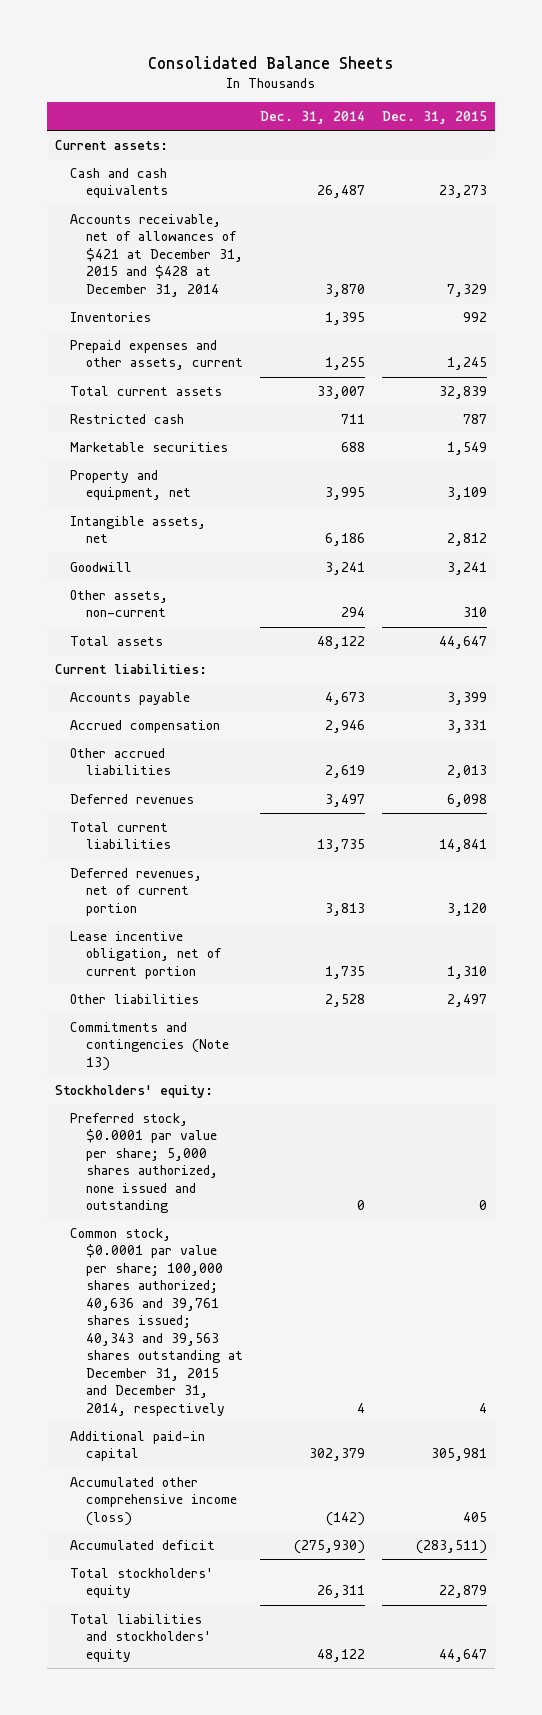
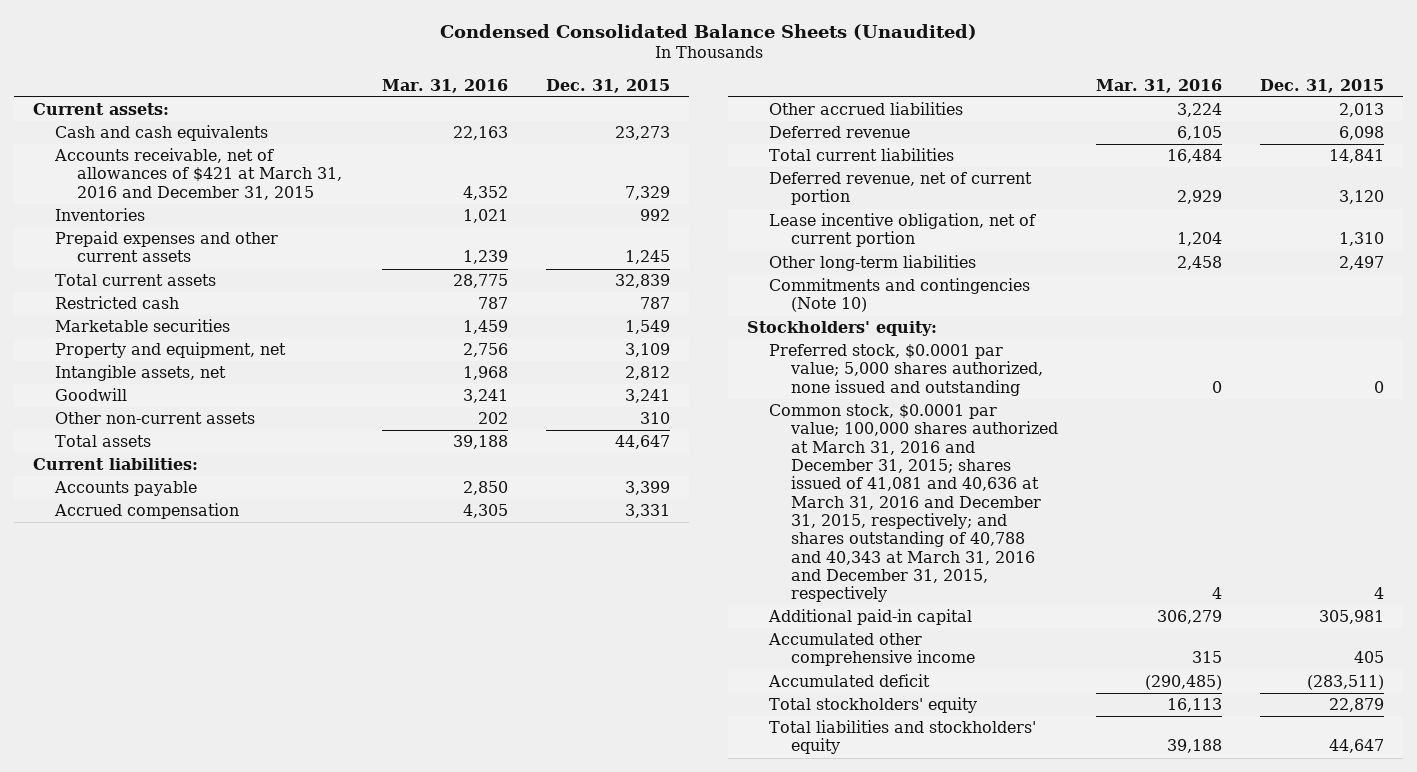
- Consolidated Balance Sheets
+ Condensed Consolidated Balance Sheets (Unaudited)
- | Dec. 31, 2014 | Dec. 31, 2015
+ | Mar. 31, 2016 | Dec. 31, 2015
- Accounts receivable, net of allowances of $421 at December 31, 2015 and $428 at December 31, 2014 | 3,870 | 7,329
+ Accounts receivable, net of allowances of $421 at March 31, 2016 and December 31, 2015 | 4,352 | 7,329
- Prepaid expenses and other assets, current | 1,255 | 1,245
+ Prepaid expenses and other current assets | 1,239 | 1,245
- Other assets, non-current | 294 | 310
+ Other non-current assets | 202 | 310
- Deferred revenues | 3,497 | 6,098
+ Deferred revenue | 6,105 | 6,098
- Deferred revenues, net of current portion | 3,813 | 3,120
+ Deferred revenue, net of current portion | 2,929 | 3,120
- Other liabilities | 2,528 | 2,497
- Commitments and contingencies (Note 13)
+ Other long-term liabilities | 2,458 | 2,497
+ Commitments and contingencies (Note 10)
- Preferred stock, $0.0001 par value per share; 5,000 shares authorized, none issued and outstanding | 0 | 0
- Common stock, $0.0001 par value per share; 100,000 shares authorized; 40,636 and 39,761 shares issued; 40,343 and 39,563 shares outstanding at December 31, 2015 and December 31, 2014, respectively | 4 | 4
+ Preferred stock, $0.0001 par value; 5,000 shares authorized, none issued and outstanding | 0 | 0
+ Common stock, $0.0001 par value; 100,000 shares authorized at March 31, 2016 and December 31, 2015; shares issued of 41,081 and 40,636 at March 31, 2016 and December 31, 2015, respectively; and shares outstanding of 40,788 and 40,343 at March 31, 2016 and December 31, 2015, respectively | 4 | 4
- Accumulated other comprehensive income (loss) | (142) | 405
+ Accumulated other comprehensive income | 315 | 405

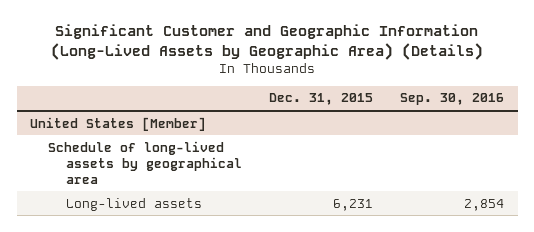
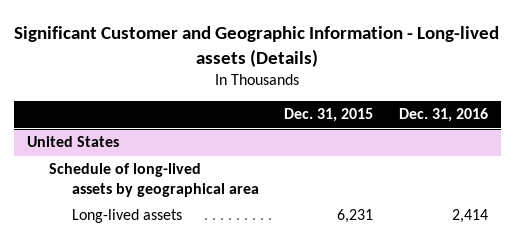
- Significant Customer and Geographic Information (Long-Lived Assets by Geographic Area) (Details)
+ Significant Customer and Geographic Information - Long-lived assets (Details)
- | Dec. 31, 2015 | Sep. 30, 2016
+ | Dec. 31, 2015 | Dec. 31, 2016
- United States [Member]
+ United States

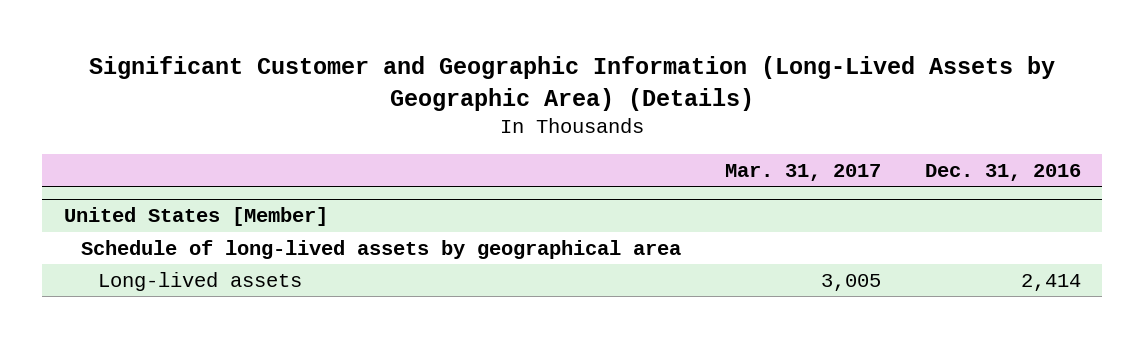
- Significant Customer and Geographic Information - Long-lived assets (Details)
+ Significant Customer and Geographic Information (Long-Lived Assets by Geographic Area) (Details)
- | Dec. 31, 2015 | Dec. 31, 2016
+ | Mar. 31, 2017 | Dec. 31, 2016
- United States
+ United States [Member]

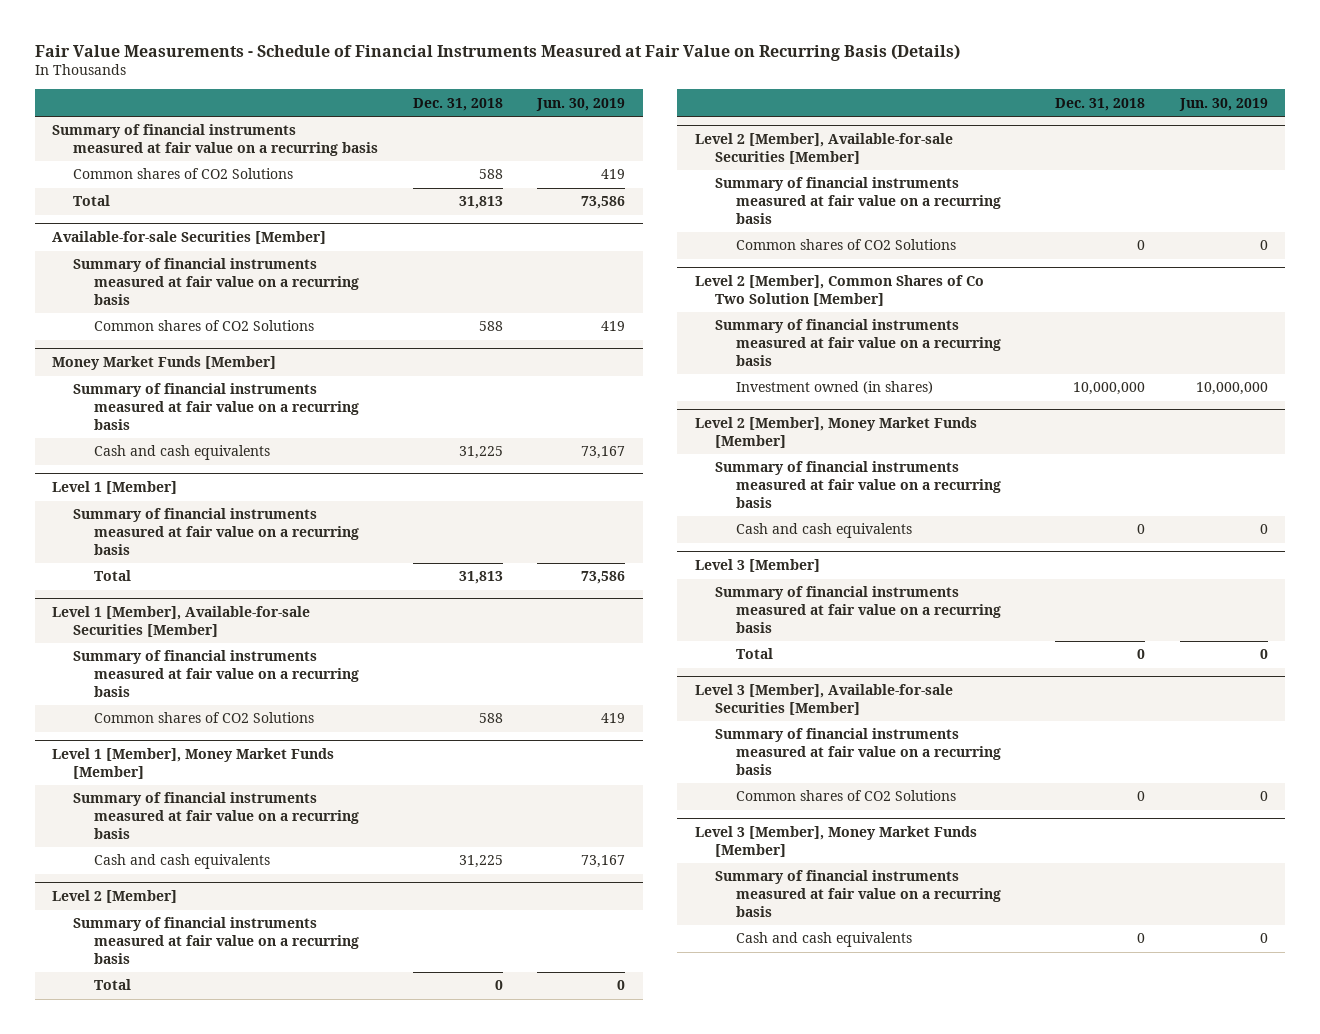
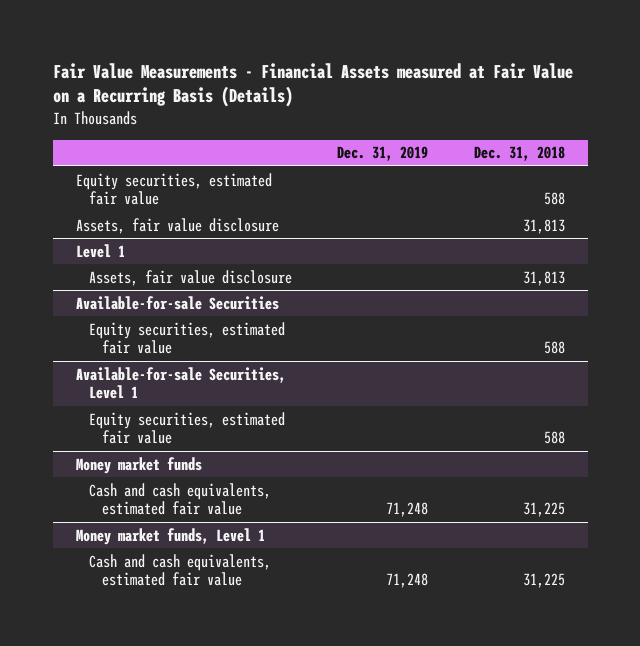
- Fair Value Measurements - Schedule of Financial Instruments Measured at Fair Value on Recurring Basis (Details)
+ Fair Value Measurements - Financial Assets measured at Fair Value on a Recurring Basis (Details)
- | Dec. 31, 2018 | Jun. 30, 2019
+ | Dec. 31, 2019 | Dec. 31, 2018
- Summary of financial instruments measured at fair value on a recurring basis
- Common shares of CO2 Solutions | 588 | 419
- Total | 31,813 | 73,586
- Available-for-sale Securities [Member]
- Summary of financial instruments measured at fair value on a recurring basis
- Common shares of CO2 Solutions | 588 | 419
- Money Market Funds [Member]
- Summary of financial instruments measured at fair value on a recurring basis
- Cash and cash equivalents | 31,225 | 73,167
- Level 1 [Member]
- Summary of financial instruments measured at fair value on a recurring basis
- Total | 31,813 | 73,586
- Level 1 [Member], Available-for-sale Securities [Member]
- Summary of financial instruments measured at fair value on a recurring basis
- Common shares of CO2 Solutions | 588 | 419
- Level 1 [Member], Money Market Funds [Member]
- Summary of financial instruments measured at fair value on a recurring basis
- Cash and cash equivalents | 31,225 | 73,167
- Level 2 [Member]
- Summary of financial instruments measured at fair value on a recurring basis
- Total | 0 | 0
- Level 2 [Member], Available-for-sale Securities [Member]
- Summary of financial instruments measured at fair value on a recurring basis
- Common shares of CO2 Solutions | 0 | 0
- Level 2 [Member], Common Shares of Co Two Solution [Member]
- Summary of financial instruments measured at fair value on a recurring basis
- Investment owned (in shares) | 10,000,000 | 10,000,000
- Level 2 [Member], Money Market Funds [Member]
- Summary of financial instruments measured at fair value on a recurring basis
- Cash and cash equivalents | 0 | 0
- Level 3 [Member]
- Summary of financial instruments measured at fair value on a recurring basis
- Total | 0 | 0
- Level 3 [Member], Available-for-sale Securities [Member]
- Summary of financial instruments measured at fair value on a recurring basis
- Common shares of CO2 Solutions | 0 | 0
- Level 3 [Member], Money Market Funds [Member]
- Summary of financial instruments measured at fair value on a recurring basis
- Cash and cash equivalents | 0 | 0
+ Equity securities, estimated fair value | | 588
+ Assets, fair value disclosure | | 31,813
+ Level 1
+ Assets, fair value disclosure | | 31,813
+ Available-for-sale Securities
+ Equity securities, estimated fair value | | 588
+ Available-for-sale Securities, Level 1
+ Equity securities, estimated fair value | | 588
+ Money market funds
+ Cash and cash equivalents, estimated fair value | 71,248 | 31,225
+ Money market funds, Level 1
+ Cash and cash equivalents, estimated fair value | 71,248 | 31,225

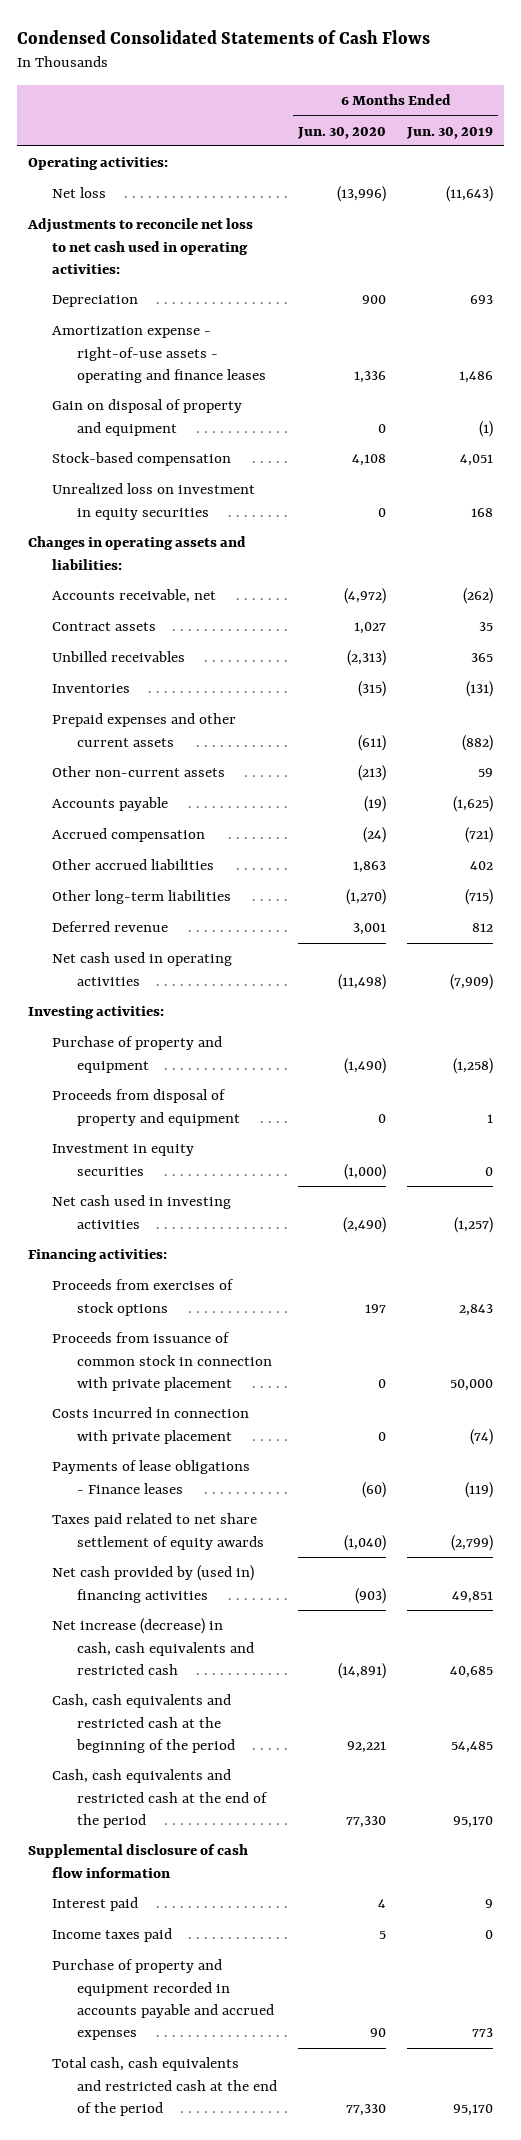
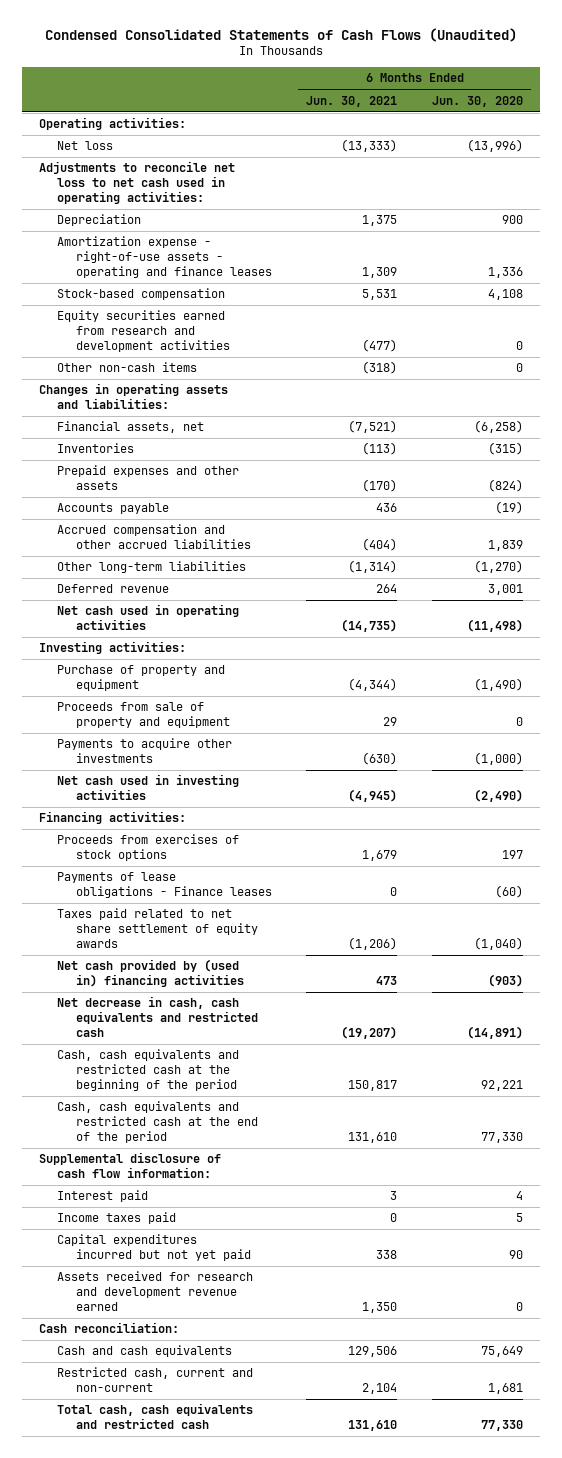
- Condensed Consolidated Statements of Cash Flows
+ Condensed Consolidated Statements of Cash Flows (Unaudited)
- | 6 Months Ended Jun. 30, 2020 | 6 Months Ended Jun. 30, 2019
+ | 6 Months Ended Jun. 30, 2021 | 6 Months Ended Jun. 30, 2020
- Gain on disposal of property and equipment | 0 | (1)
- Unrealized loss on investment in equity securities | 0 | 168
+ Equity securities earned from research and development activities | (477) | 0
+ Other non-cash items | (318) | 0
- Accounts receivable, net | (4,972) | (262)
- Contract assets | 1,027 | 35
- Unbilled receivables | (2,313) | 365
+ Financial assets, net | (7,521) | (6,258)
- Prepaid expenses and other current assets | (611) | (882)
- Other non-current assets | (213) | 59
+ Prepaid expenses and other assets | (170) | (824)
- Accrued compensation | (24) | (721)
- Other accrued liabilities | 1,863 | 402
+ Accrued compensation and other accrued liabilities | (404) | 1,839
- Proceeds from disposal of property and equipment | 0 | 1
- Investment in equity securities | (1,000) | 0
+ Proceeds from sale of property and equipment | 29 | 0
+ Payments to acquire other investments | (630) | (1,000)
- Proceeds from issuance of common stock in connection with private placement | 0 | 50,000
- Costs incurred in connection with private placement | 0 | (74)
- Net increase (decrease) in cash, cash equivalents and restricted cash | (14,891) | 40,685
+ Net decrease in cash, cash equivalents and restricted cash | (19,207) | (14,891)
- Supplemental disclosure of cash flow information
+ Supplemental disclosure of cash flow information:
- Purchase of property and equipment recorded in accounts payable and accrued expenses | 90 | 773
- Total cash, cash equivalents and restricted cash at the end of the period | 77,330 | 95,170
+ Capital expenditures incurred but not yet paid | 338 | 90
+ Assets received for research and development revenue earned | 1,350 | 0
+ Cash reconciliation:
+ Cash and cash equivalents | 129,506 | 75,649
+ Restricted cash, current and non-current | 2,104 | 1,681
+ Total cash, cash equivalents and restricted cash | 131,610 | 77,330

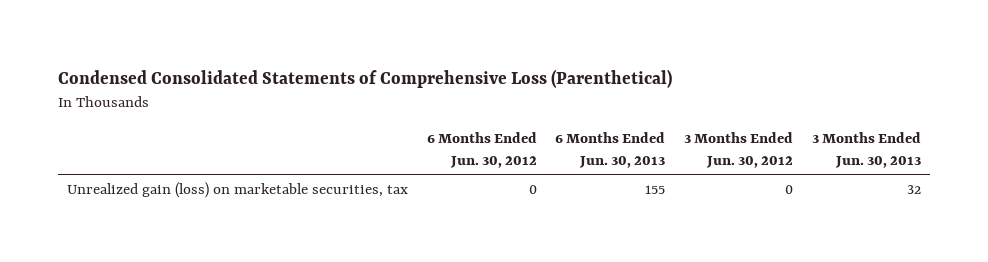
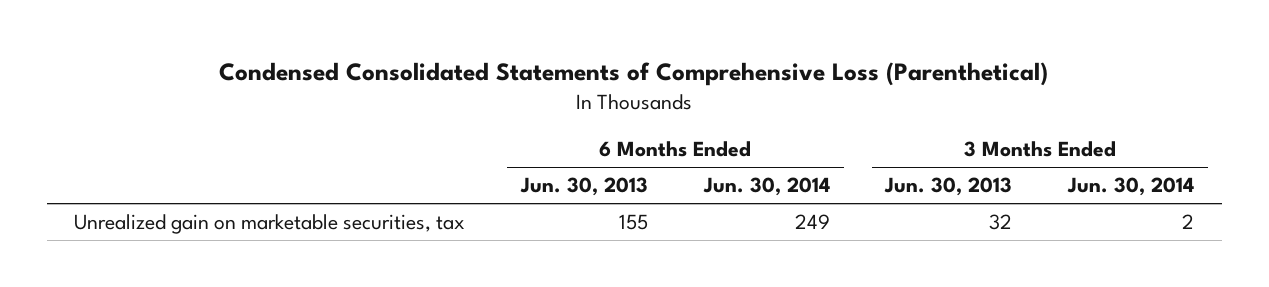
- | 6 Months Ended Jun. 30, 2012 | 6 Months Ended Jun. 30, 2013 | 3 Months Ended Jun. 30, 2012 | 3 Months Ended Jun. 30, 2013
+ | 6 Months Ended Jun. 30, 2013 | 6 Months Ended Jun. 30, 2014 | 3 Months Ended Jun. 30, 2013 | 3 Months Ended Jun. 30, 2014
- Unrealized gain (loss) on marketable securities, tax | 0 | 155 | 0 | 32
+ Unrealized gain on marketable securities, tax | 155 | 249 | 32 | 2

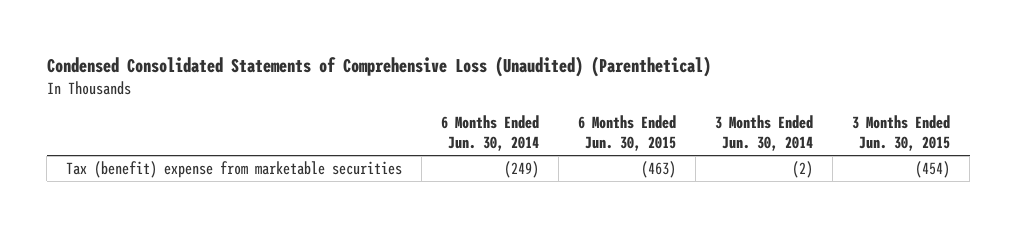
- Condensed Consolidated Statements of Comprehensive Loss (Parenthetical)
+ Condensed Consolidated Statements of Comprehensive Loss (Unaudited) (Parenthetical)
- | 6 Months Ended Jun. 30, 2013 | 6 Months Ended Jun. 30, 2014 | 3 Months Ended Jun. 30, 2013 | 3 Months Ended Jun. 30, 2014
+ | 6 Months Ended Jun. 30, 2014 | 6 Months Ended Jun. 30, 2015 | 3 Months Ended Jun. 30, 2014 | 3 Months Ended Jun. 30, 2015
- Unrealized gain on marketable securities, tax | 155 | 249 | 32 | 2
+ Tax (benefit) expense from marketable securities | (249) | (463) | (2) | (454)

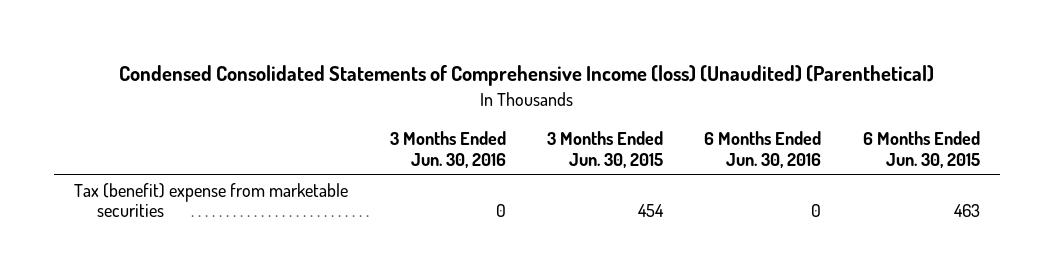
- Condensed Consolidated Statements of Comprehensive Loss (Unaudited) (Parenthetical)
+ Condensed Consolidated Statements of Comprehensive Income (loss) (Unaudited) (Parenthetical)
- | 6 Months Ended Jun. 30, 2014 | 6 Months Ended Jun. 30, 2015 | 3 Months Ended Jun. 30, 2014 | 3 Months Ended Jun. 30, 2015
+ | 3 Months Ended Jun. 30, 2016 | 3 Months Ended Jun. 30, 2015 | 6 Months Ended Jun. 30, 2016 | 6 Months Ended Jun. 30, 2015
- Tax (benefit) expense from marketable securities | (249) | (463) | (2) | (454)
+ Tax (benefit) expense from marketable securities | 0 | 454 | 0 | 463

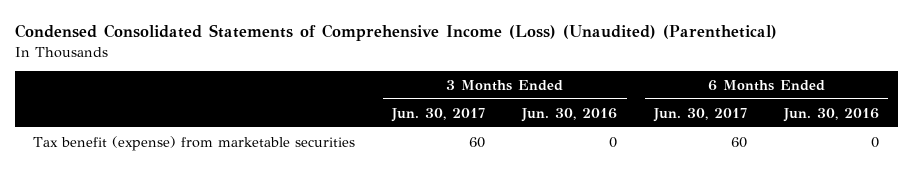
- Condensed Consolidated Statements of Comprehensive Income (loss) (Unaudited) (Parenthetical)
+ Condensed Consolidated Statements of Comprehensive Income (Loss) (Unaudited) (Parenthetical)
- | 3 Months Ended Jun. 30, 2016 | 3 Months Ended Jun. 30, 2015 | 6 Months Ended Jun. 30, 2016 | 6 Months Ended Jun. 30, 2015
+ | 3 Months Ended Jun. 30, 2017 | 3 Months Ended Jun. 30, 2016 | 6 Months Ended Jun. 30, 2017 | 6 Months Ended Jun. 30, 2016
- Tax (benefit) expense from marketable securities | 0 | 454 | 0 | 463
+ Tax benefit (expense) from marketable securities | 60 | 0 | 60 | 0

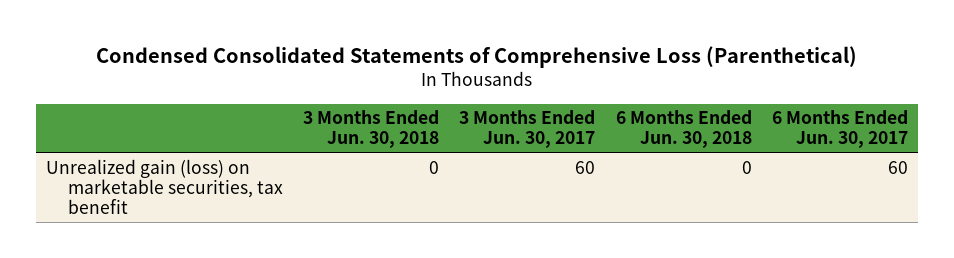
- Condensed Consolidated Statements of Comprehensive Income (Loss) (Unaudited) (Parenthetical)
+ Condensed Consolidated Statements of Comprehensive Loss (Parenthetical)
- | 3 Months Ended Jun. 30, 2017 | 3 Months Ended Jun. 30, 2016 | 6 Months Ended Jun. 30, 2017 | 6 Months Ended Jun. 30, 2016
+ | 3 Months Ended Jun. 30, 2018 | 3 Months Ended Jun. 30, 2017 | 6 Months Ended Jun. 30, 2018 | 6 Months Ended Jun. 30, 2017
- Tax benefit (expense) from marketable securities | 60 | 0 | 60 | 0
+ Unrealized gain (loss) on marketable securities, tax benefit | 0 | 60 | 0 | 60

